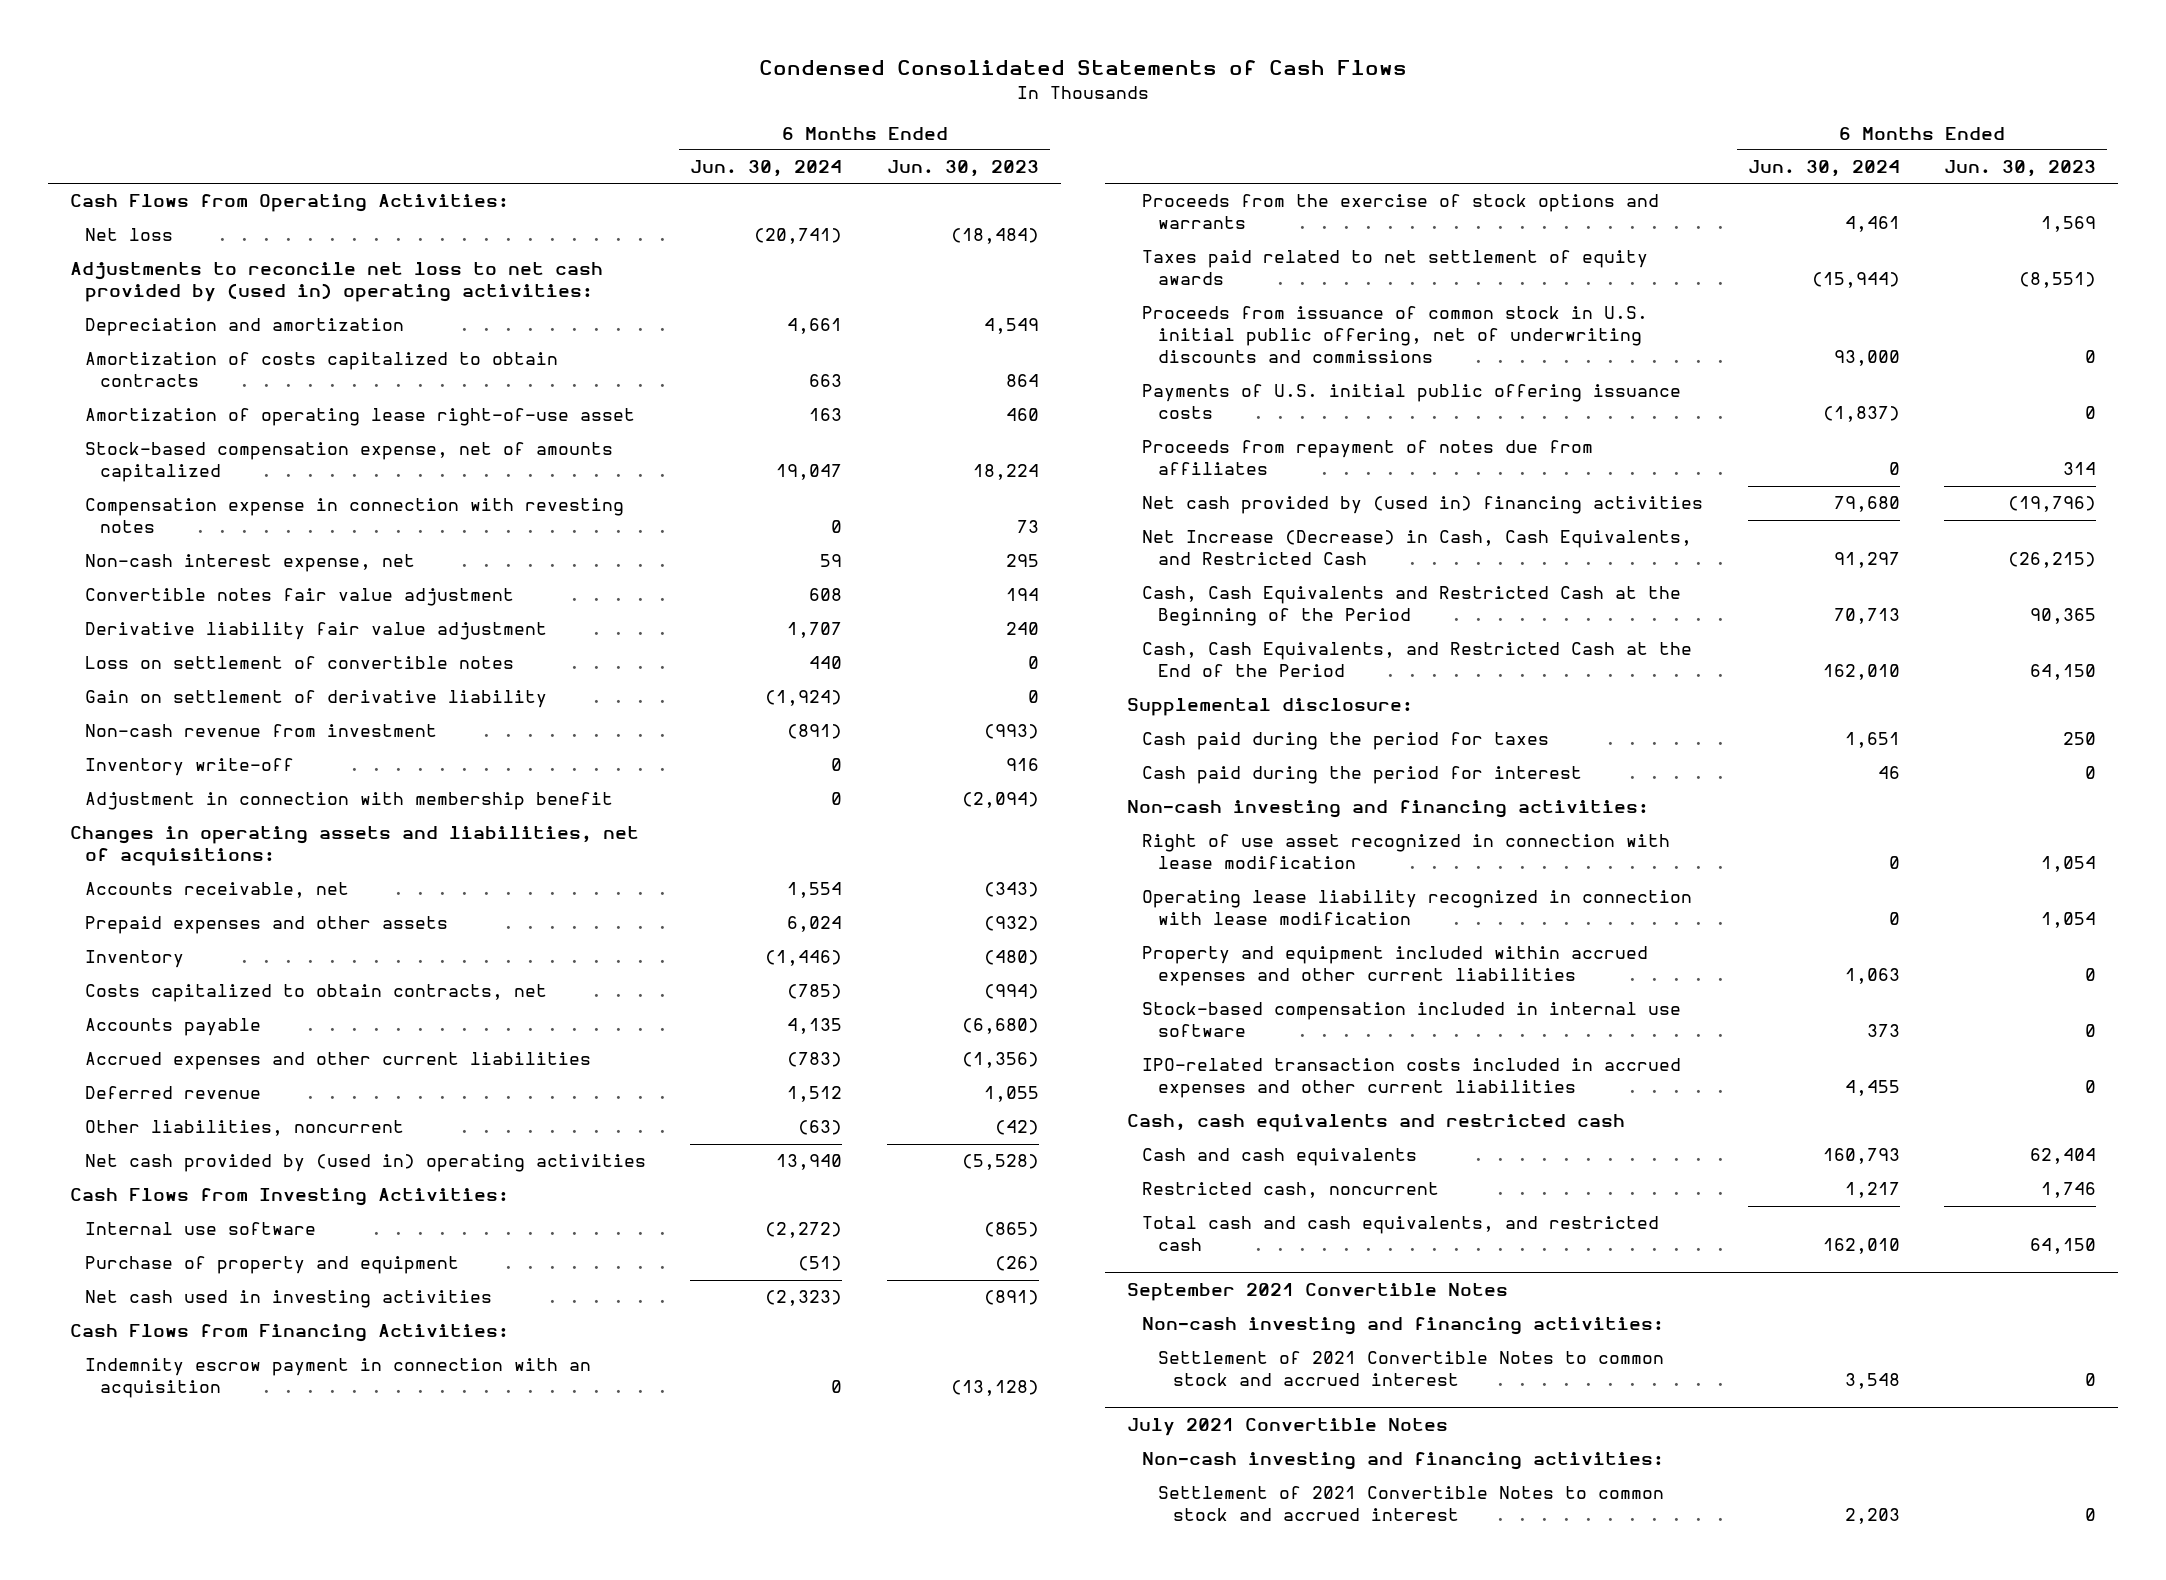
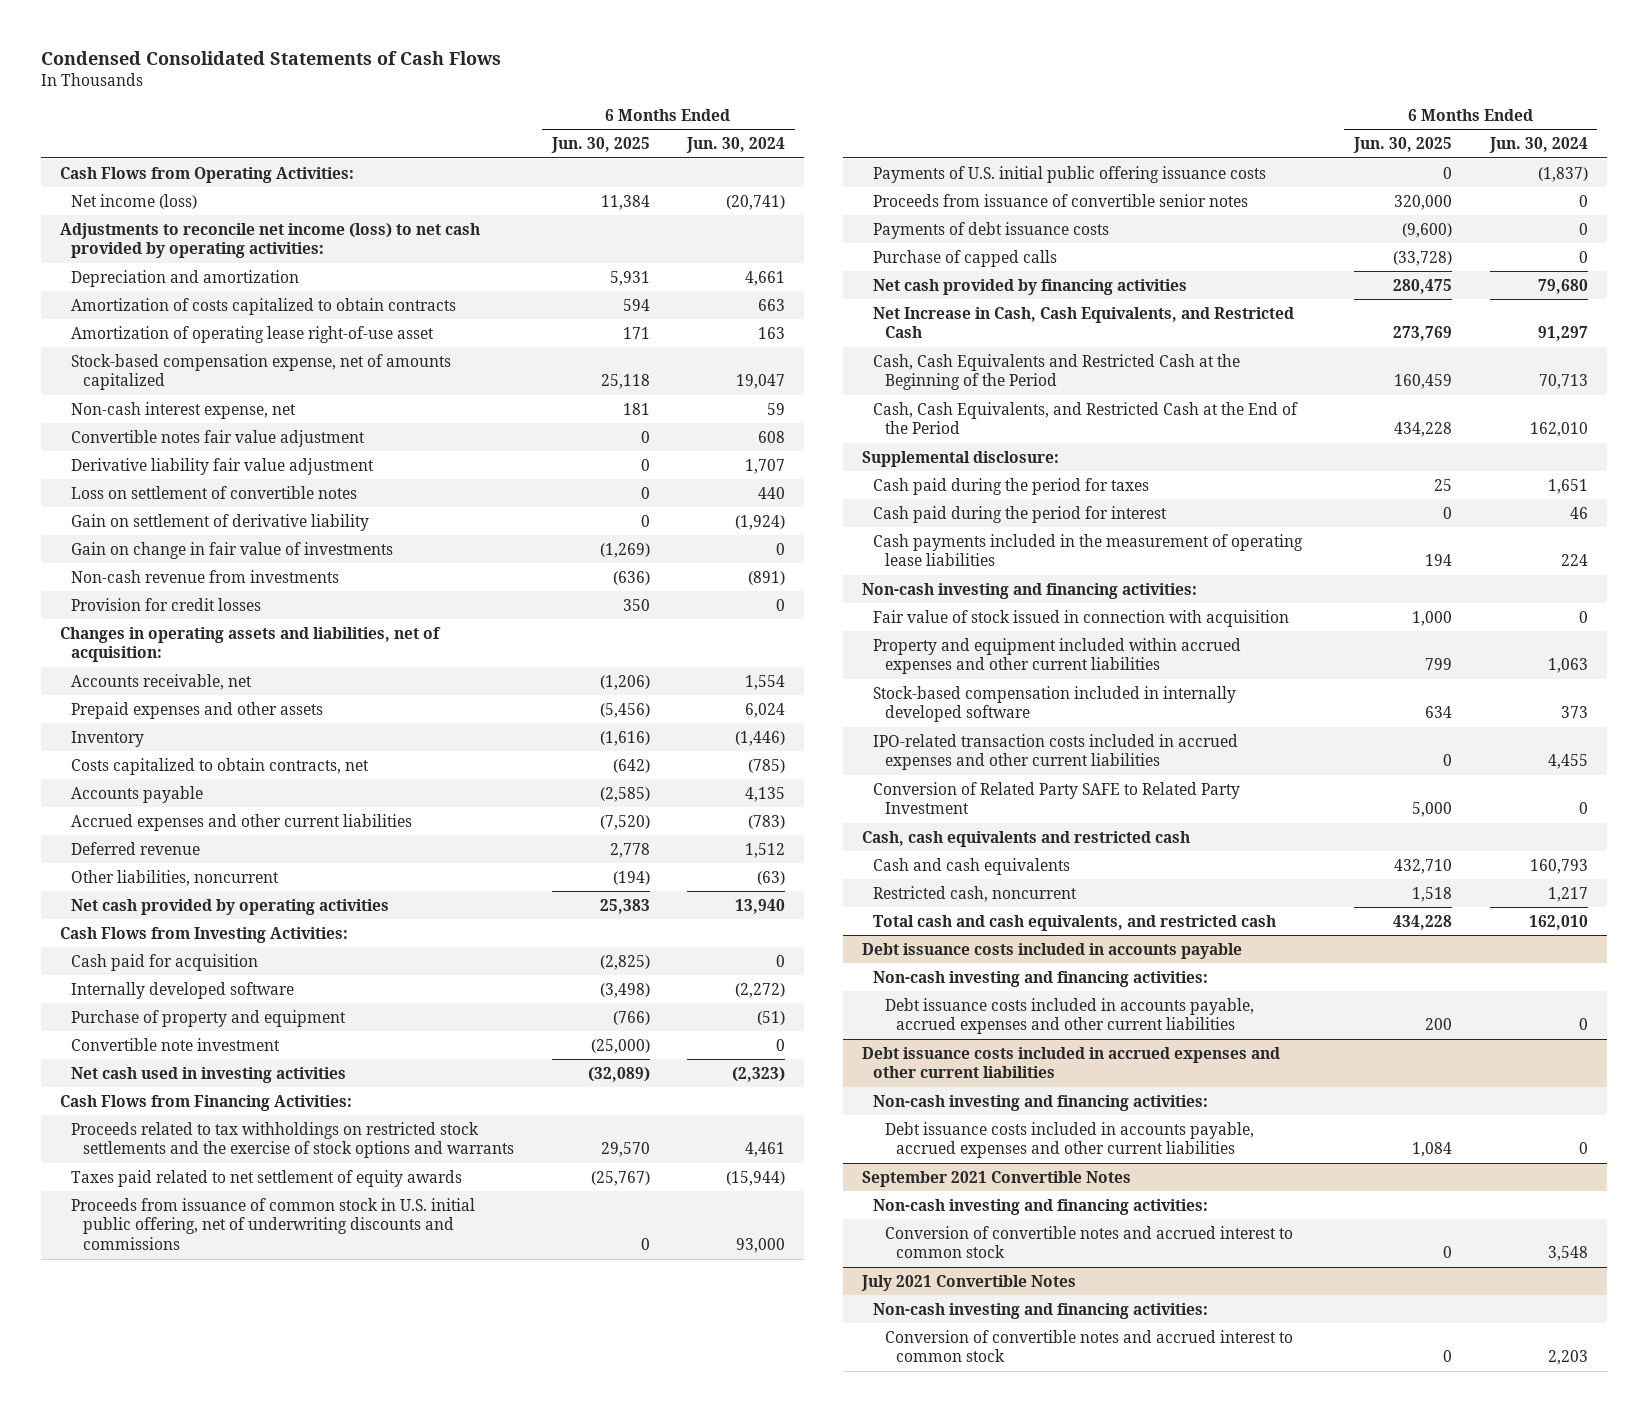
- | 6 Months Ended Jun. 30, 2024 | 6 Months Ended Jun. 30, 2023
+ | 6 Months Ended Jun. 30, 2025 | 6 Months Ended Jun. 30, 2024
- Net loss | (20,741) | (18,484)
- Adjustments to reconcile net loss to net cash provided by (used in) operating activities:
+ Net income (loss) | 11,384 | (20,741)
+ Adjustments to reconcile net income (loss) to net cash provided by operating activities:
- Compensation expense in connection with revesting notes | 0 | 73
- Non-cash revenue from investment | (891) | (993)
- Inventory write-off | 0 | 916
- Adjustment in connection with membership benefit | 0 | (2,094)
- Changes in operating assets and liabilities, net of acquisitions:
+ Gain on change in fair value of investments | (1,269) | 0
+ Non-cash revenue from investments | (636) | (891)
+ Provision for credit losses | 350 | 0
+ Changes in operating assets and liabilities, net of acquisition:
- Net cash provided by (used in) operating activities | 13,940 | (5,528)
+ Net cash provided by operating activities | 25,383 | 13,940
- Internal use software | (2,272) | (865)
+ Cash paid for acquisition | (2,825) | 0
+ Internally developed software | (3,498) | (2,272)
+ Convertible note investment | (25,000) | 0
- Indemnity escrow payment in connection with an acquisition | 0 | (13,128)
- Proceeds from the exercise of stock options and warrants | 4,461 | 1,569
+ Proceeds related to tax withholdings on restricted stock settlements and the exercise of stock options and warrants | 29,570 | 4,461
- Proceeds from repayment of notes due from affiliates | 0 | 314
- Net cash provided by (used in) financing activities | 79,680 | (19,796)
- Net Increase (Decrease) in Cash, Cash Equivalents, and Restricted Cash | 91,297 | (26,215)
+ Proceeds from issuance of convertible senior notes | 320,000 | 0
+ Payments of debt issuance costs | (9,600) | 0
+ Purchase of capped calls | (33,728) | 0
+ Net cash provided by financing activities | 280,475 | 79,680
+ Net Increase in Cash, Cash Equivalents, and Restricted Cash | 273,769 | 91,297
+ Cash payments included in the measurement of operating lease liabilities | 194 | 224
- Right of use asset recognized in connection with lease modification | 0 | 1,054
- Operating lease liability recognized in connection with lease modification | 0 | 1,054
+ Fair value of stock issued in connection with acquisition | 1,000 | 0
- Stock-based compensation included in internal use software | 373 | 0
+ Stock-based compensation included in internally developed software | 634 | 373
+ Conversion of Related Party SAFE to Related Party Investment | 5,000 | 0
+ Debt issuance costs included in accounts payable
+ Non-cash investing and financing activities:
+ Debt issuance costs included in accounts payable, accrued expenses and other current liabilities | 200 | 0
+ Debt issuance costs included in accrued expenses and other current liabilities
+ Non-cash investing and financing activities:
+ Debt issuance costs included in accounts payable, accrued expenses and other current liabilities | 1,084 | 0
@ September 2021 Convertible Notes
- Settlement of 2021 Convertible Notes to common stock and accrued interest | 3,548 | 0
+ Conversion of convertible notes and accrued interest to common stock | 0 | 3,548
@ July 2021 Convertible Notes
- Settlement of 2021 Convertible Notes to common stock and accrued interest | 2,203 | 0
+ Conversion of convertible notes and accrued interest to common stock | 0 | 2,203

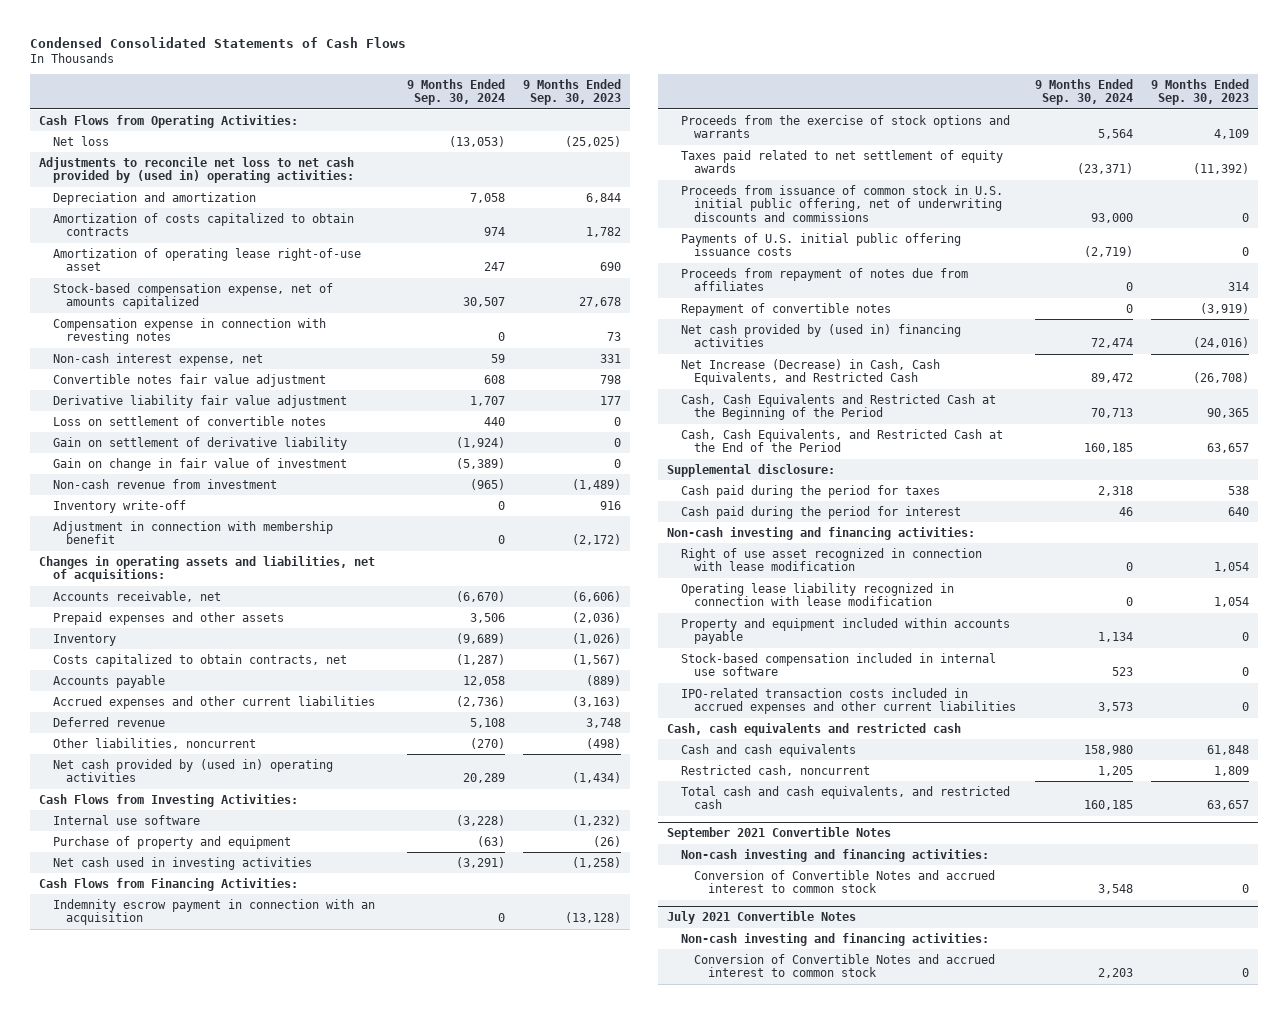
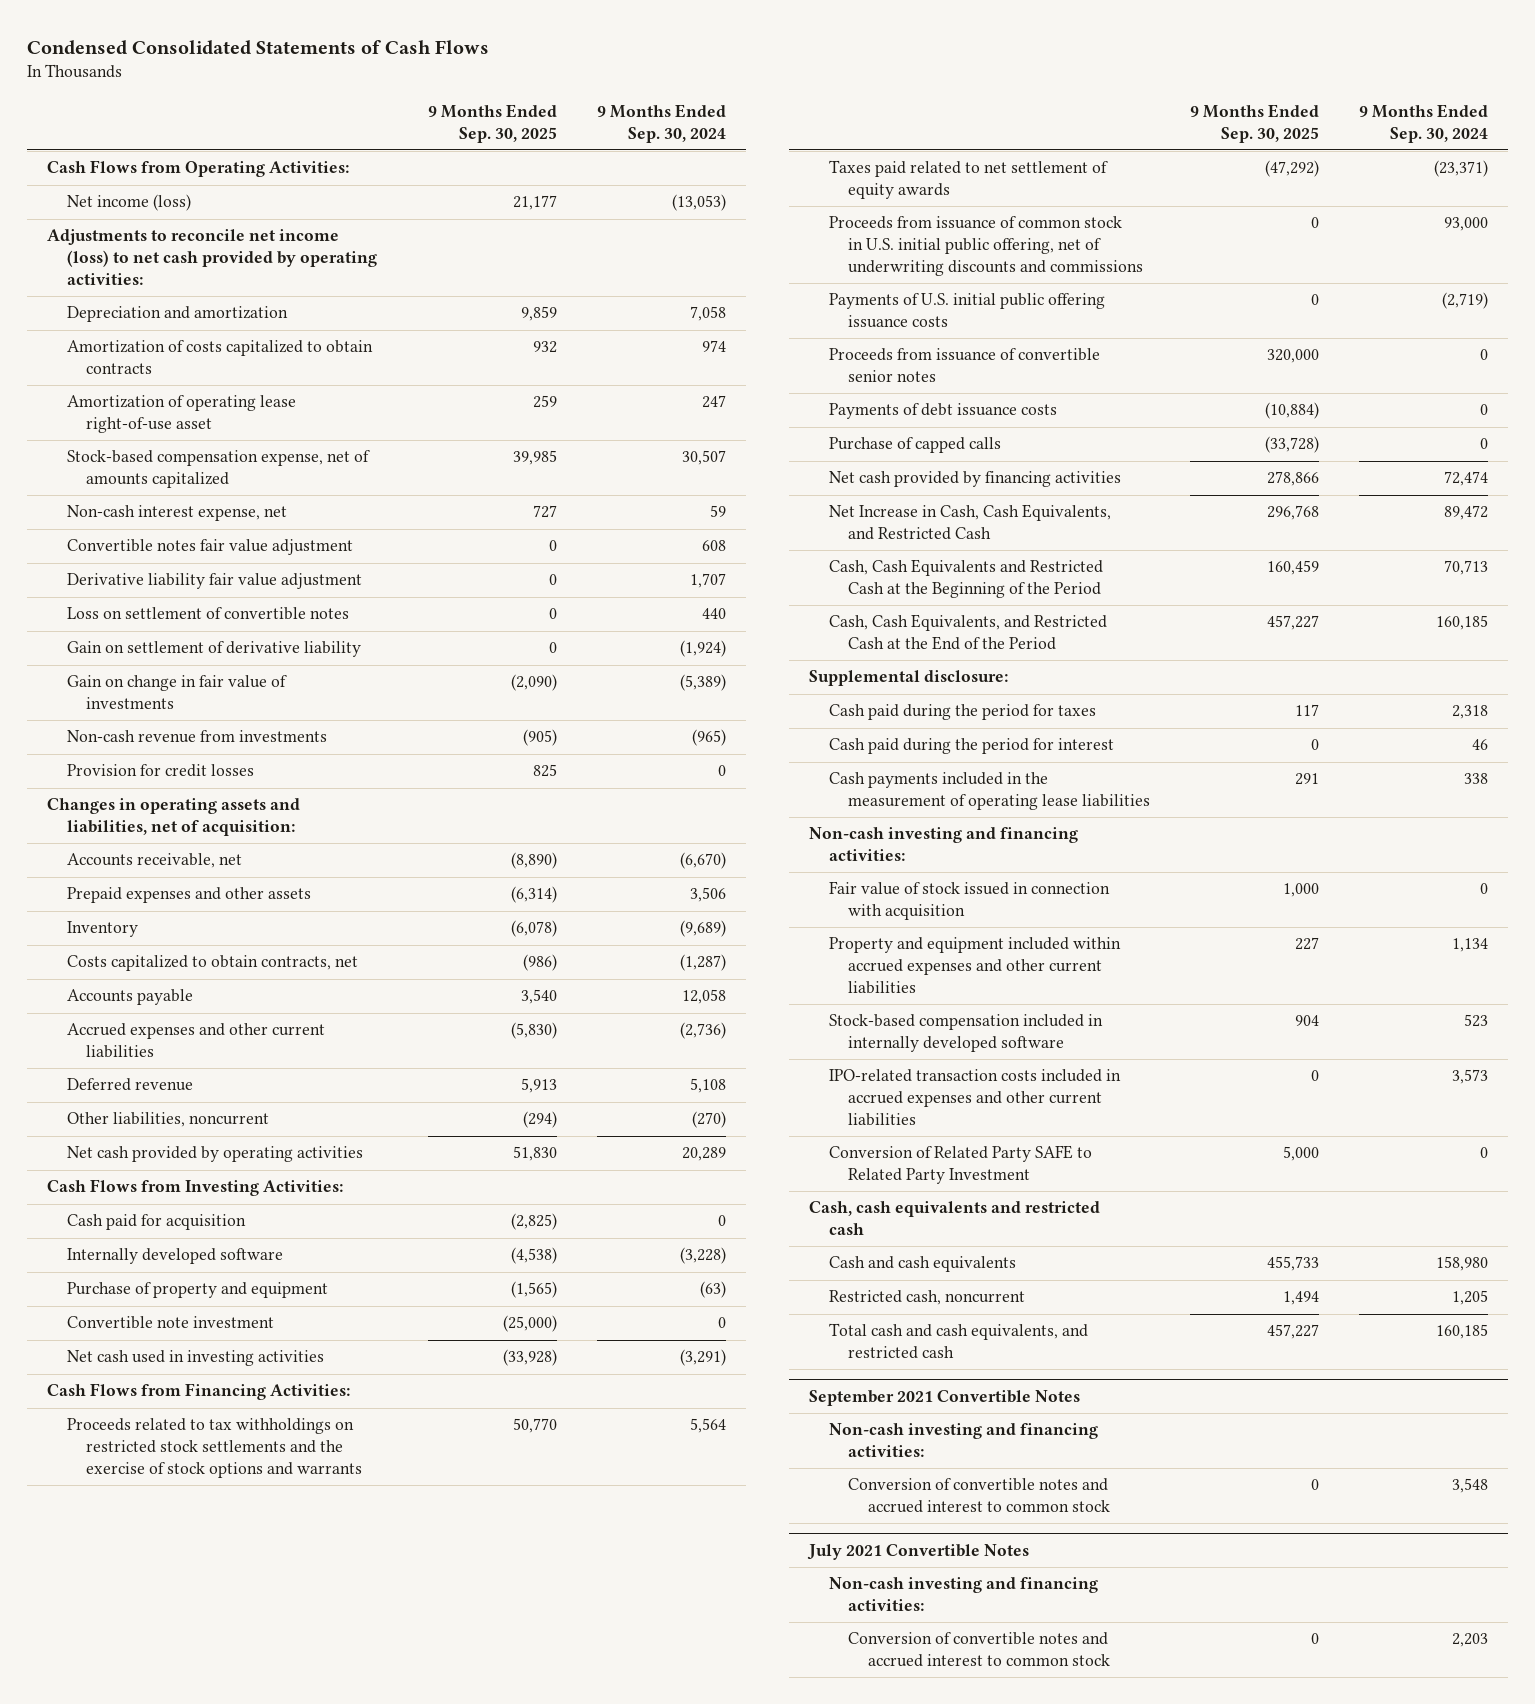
- | 9 Months Ended Sep. 30, 2024 | 9 Months Ended Sep. 30, 2023
+ | 9 Months Ended Sep. 30, 2025 | 9 Months Ended Sep. 30, 2024
- Net loss | (13,053) | (25,025)
- Adjustments to reconcile net loss to net cash provided by (used in) operating activities:
+ Net income (loss) | 21,177 | (13,053)
+ Adjustments to reconcile net income (loss) to net cash provided by operating activities:
- Compensation expense in connection with revesting notes | 0 | 73
- Gain on change in fair value of investment | (5,389) | 0
- Non-cash revenue from investment | (965) | (1,489)
- Inventory write-off | 0 | 916
- Adjustment in connection with membership benefit | 0 | (2,172)
- Changes in operating assets and liabilities, net of acquisitions:
+ Gain on change in fair value of investments | (2,090) | (5,389)
+ Non-cash revenue from investments | (905) | (965)
+ Provision for credit losses | 825 | 0
+ Changes in operating assets and liabilities, net of acquisition:
- Net cash provided by (used in) operating activities | 20,289 | (1,434)
+ Net cash provided by operating activities | 51,830 | 20,289
- Internal use software | (3,228) | (1,232)
+ Cash paid for acquisition | (2,825) | 0
+ Internally developed software | (4,538) | (3,228)
+ Convertible note investment | (25,000) | 0
- Indemnity escrow payment in connection with an acquisition | 0 | (13,128)
- Proceeds from the exercise of stock options and warrants | 5,564 | 4,109
+ Proceeds related to tax withholdings on restricted stock settlements and the exercise of stock options and warrants | 50,770 | 5,564
- Proceeds from repayment of notes due from affiliates | 0 | 314
- Repayment of convertible notes | 0 | (3,919)
- Net cash provided by (used in) financing activities | 72,474 | (24,016)
- Net Increase (Decrease) in Cash, Cash Equivalents, and Restricted Cash | 89,472 | (26,708)
+ Proceeds from issuance of convertible senior notes | 320,000 | 0
+ Payments of debt issuance costs | (10,884) | 0
+ Purchase of capped calls | (33,728) | 0
+ Net cash provided by financing activities | 278,866 | 72,474
+ Net Increase in Cash, Cash Equivalents, and Restricted Cash | 296,768 | 89,472
+ Cash payments included in the measurement of operating lease liabilities | 291 | 338
- Right of use asset recognized in connection with lease modification | 0 | 1,054
- Operating lease liability recognized in connection with lease modification | 0 | 1,054
- Property and equipment included within accounts payable | 1,134 | 0
- Stock-based compensation included in internal use software | 523 | 0
+ Fair value of stock issued in connection with acquisition | 1,000 | 0
+ Property and equipment included within accrued expenses and other current liabilities | 227 | 1,134
+ Stock-based compensation included in internally developed software | 904 | 523
+ Conversion of Related Party SAFE to Related Party Investment | 5,000 | 0
@ September 2021 Convertible Notes
- Conversion of Convertible Notes and accrued interest to common stock | 3,548 | 0
+ Conversion of convertible notes and accrued interest to common stock | 0 | 3,548
@ July 2021 Convertible Notes
- Conversion of Convertible Notes and accrued interest to common stock | 2,203 | 0
+ Conversion of convertible notes and accrued interest to common stock | 0 | 2,203

